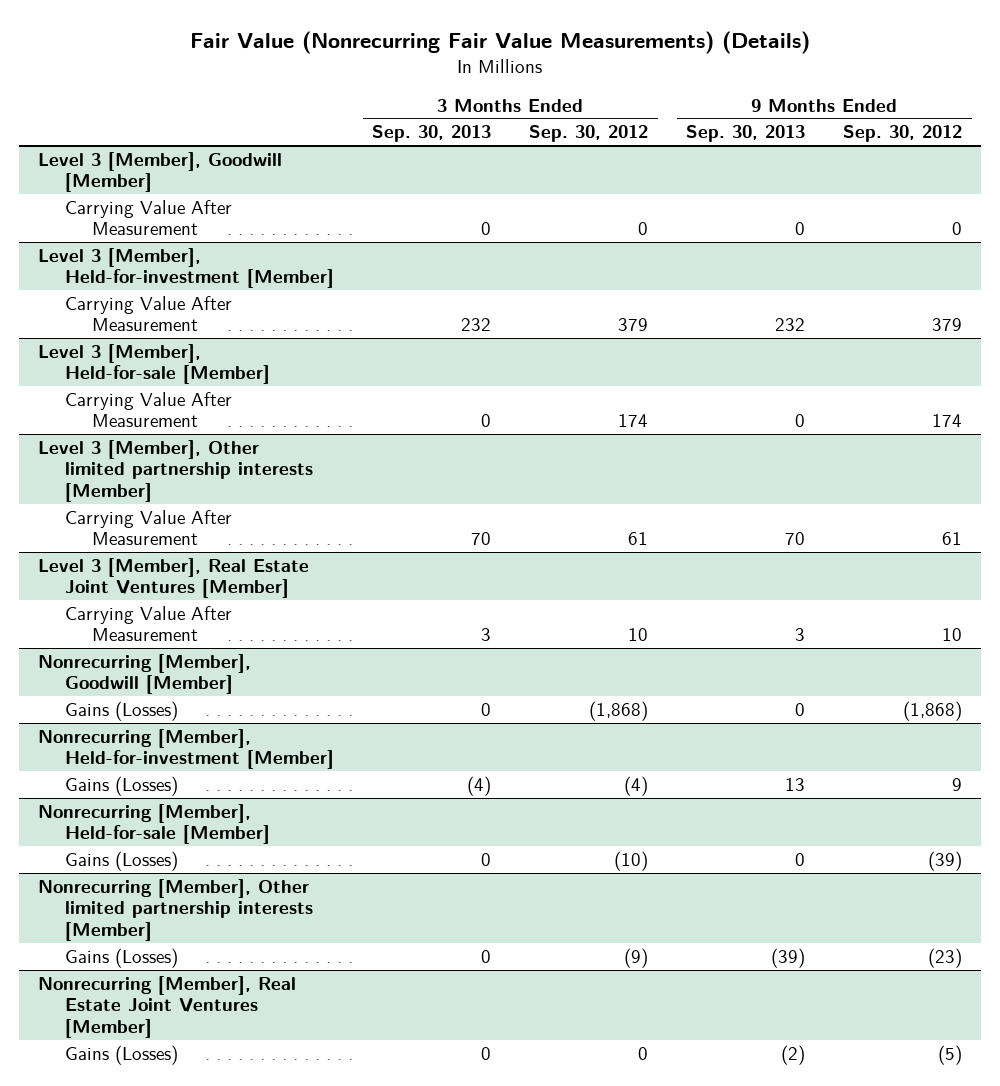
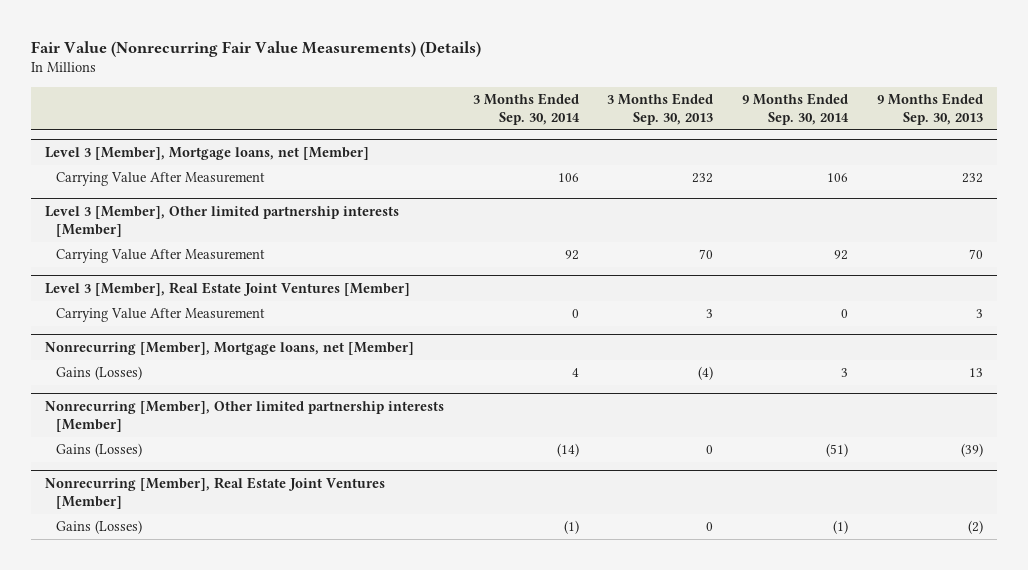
- | 3 Months Ended Sep. 30, 2013 | 3 Months Ended Sep. 30, 2012 | 9 Months Ended Sep. 30, 2013 | 9 Months Ended Sep. 30, 2012
+ | 3 Months Ended Sep. 30, 2014 | 3 Months Ended Sep. 30, 2013 | 9 Months Ended Sep. 30, 2014 | 9 Months Ended Sep. 30, 2013
- Level 3 [Member], Goodwill [Member]
- Carrying Value After Measurement | 0 | 0 | 0 | 0
- Level 3 [Member], Held-for-investment [Member]
+ Level 3 [Member], Mortgage loans, net [Member]
- Level 3 [Member], Held-for-sale [Member]
- Carrying Value After Measurement | 0 | 174 | 0 | 174
- Nonrecurring [Member], Goodwill [Member]
- Gains (Losses) | 0 | (1,868) | 0 | (1,868)
- Nonrecurring [Member], Held-for-investment [Member]
+ Nonrecurring [Member], Mortgage loans, net [Member]
- Nonrecurring [Member], Held-for-sale [Member]
- Gains (Losses) | 0 | (10) | 0 | (39)

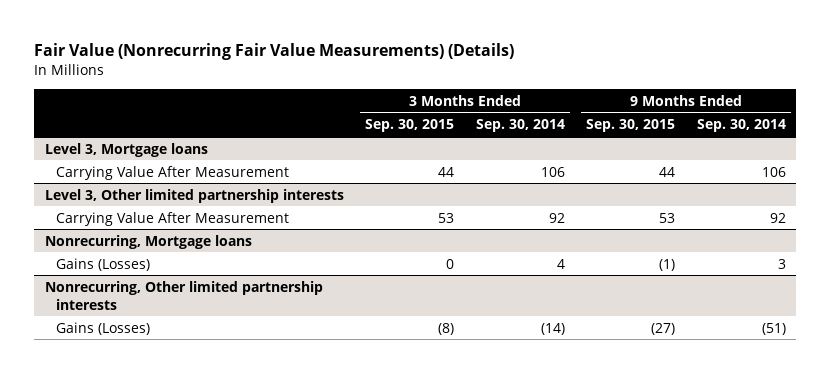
- | 3 Months Ended Sep. 30, 2014 | 3 Months Ended Sep. 30, 2013 | 9 Months Ended Sep. 30, 2014 | 9 Months Ended Sep. 30, 2013
+ | 3 Months Ended Sep. 30, 2015 | 3 Months Ended Sep. 30, 2014 | 9 Months Ended Sep. 30, 2015 | 9 Months Ended Sep. 30, 2014
- Level 3 [Member], Mortgage loans, net [Member]
+ Level 3, Mortgage loans
- Level 3 [Member], Other limited partnership interests [Member]
+ Level 3, Other limited partnership interests
- Level 3 [Member], Real Estate Joint Ventures [Member]
- Carrying Value After Measurement | 0 | 3 | 0 | 3
- Nonrecurring [Member], Mortgage loans, net [Member]
+ Nonrecurring, Mortgage loans
- Nonrecurring [Member], Other limited partnership interests [Member]
+ Nonrecurring, Other limited partnership interests
- Nonrecurring [Member], Real Estate Joint Ventures [Member]
- Gains (Losses) | (1) | 0 | (1) | (2)

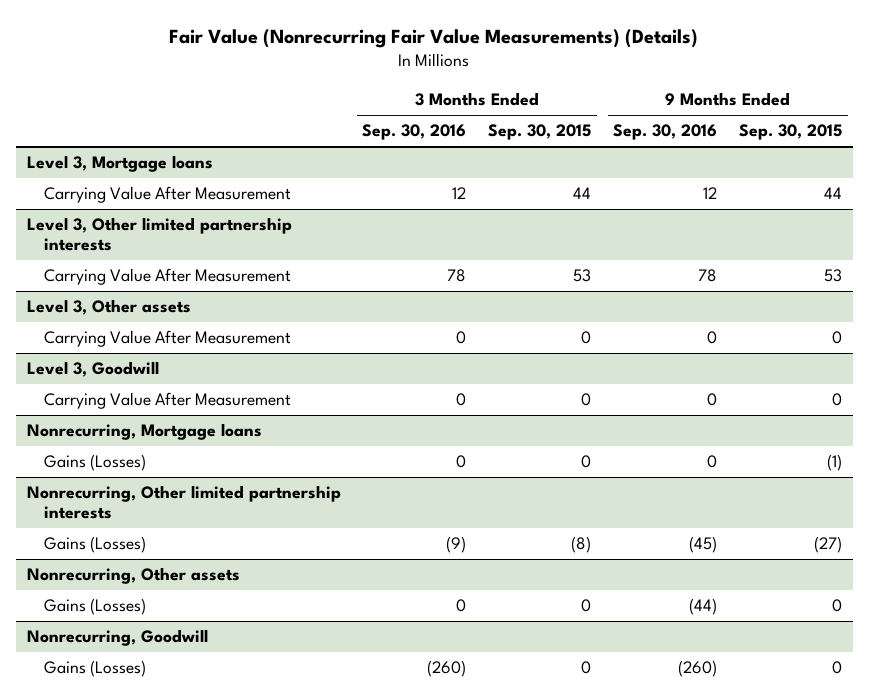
- | 3 Months Ended Sep. 30, 2015 | 3 Months Ended Sep. 30, 2014 | 9 Months Ended Sep. 30, 2015 | 9 Months Ended Sep. 30, 2014
+ | 3 Months Ended Sep. 30, 2016 | 3 Months Ended Sep. 30, 2015 | 9 Months Ended Sep. 30, 2016 | 9 Months Ended Sep. 30, 2015
+ Level 3, Other assets
+ Carrying Value After Measurement | 0 | 0 | 0 | 0
+ Level 3, Goodwill
+ Carrying Value After Measurement | 0 | 0 | 0 | 0
+ Nonrecurring, Other assets
+ Gains (Losses) | 0 | 0 | (44) | 0
+ Nonrecurring, Goodwill
+ Gains (Losses) | (260) | 0 | (260) | 0

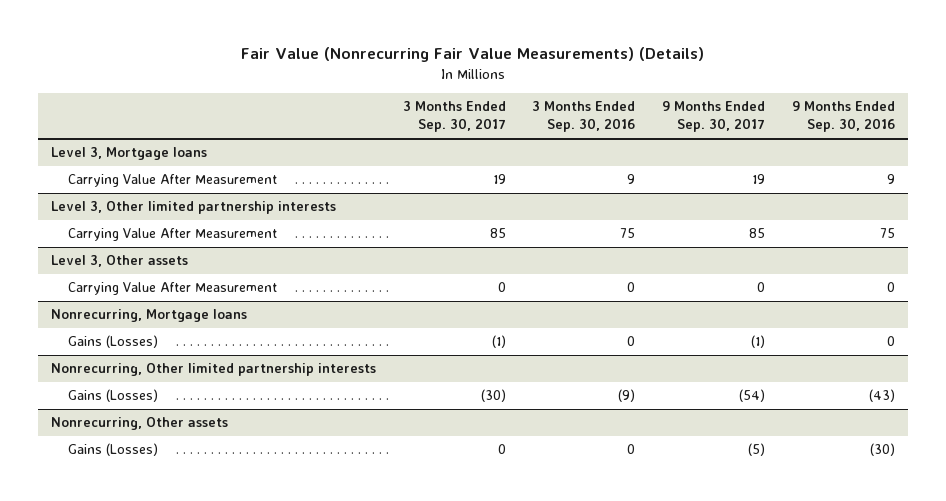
- | 3 Months Ended Sep. 30, 2016 | 3 Months Ended Sep. 30, 2015 | 9 Months Ended Sep. 30, 2016 | 9 Months Ended Sep. 30, 2015
+ | 3 Months Ended Sep. 30, 2017 | 3 Months Ended Sep. 30, 2016 | 9 Months Ended Sep. 30, 2017 | 9 Months Ended Sep. 30, 2016
@ Level 3, Mortgage loans
- Carrying Value After Measurement | 12 | 44 | 12 | 44
+ Carrying Value After Measurement | 19 | 9 | 19 | 9
@ Level 3, Other limited partnership interests
- Carrying Value After Measurement | 78 | 53 | 78 | 53
+ Carrying Value After Measurement | 85 | 75 | 85 | 75
- Level 3, Goodwill
- Carrying Value After Measurement | 0 | 0 | 0 | 0
@ Nonrecurring, Other limited partnership interests
- Gains (Losses) | (9) | (8) | (45) | (27)
+ Gains (Losses) | (30) | (9) | (54) | (43)
@ Nonrecurring, Other assets
- Gains (Losses) | 0 | 0 | (44) | 0
- Nonrecurring, Goodwill
- Gains (Losses) | (260) | 0 | (260) | 0
@ Nonrecurring, Other assets
+ Gains (Losses) | 0 | 0 | (5) | (30)

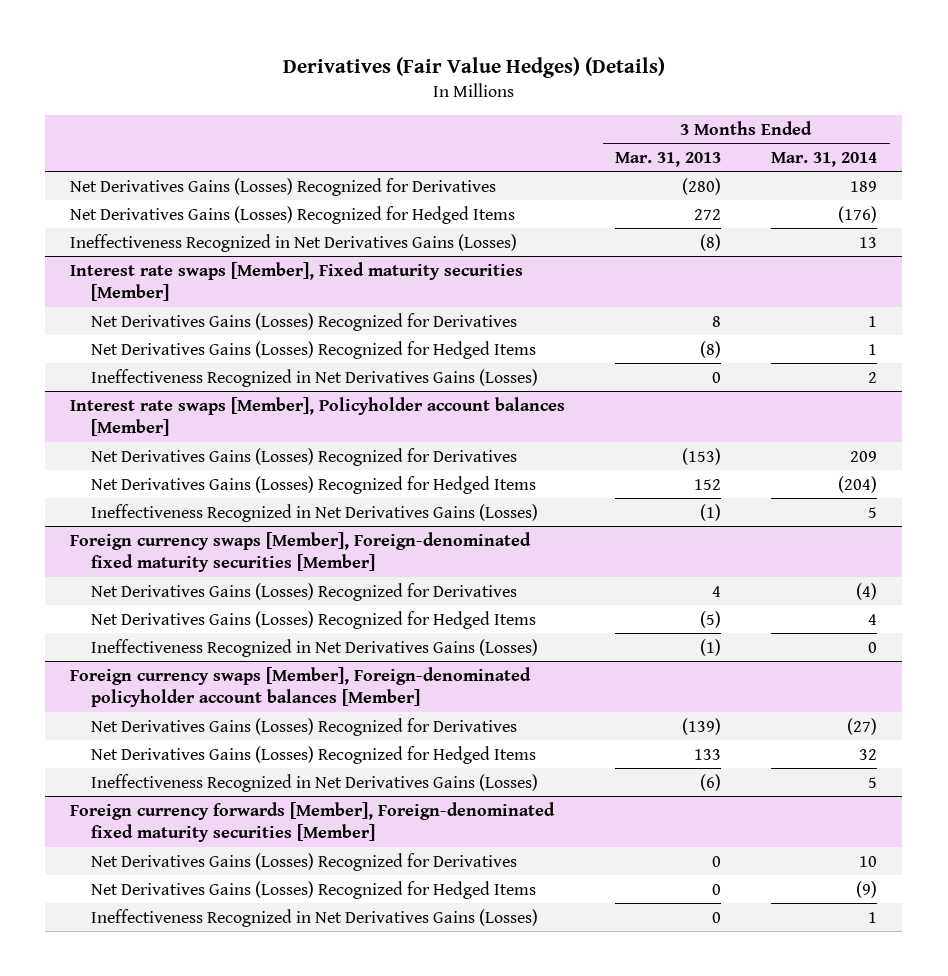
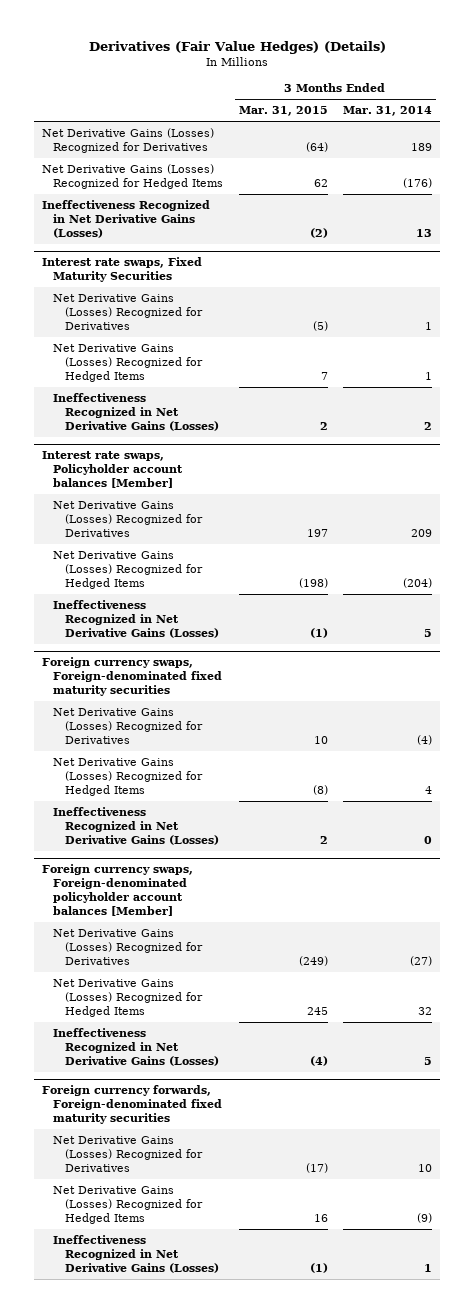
- | 3 Months Ended Mar. 31, 2013 | 3 Months Ended Mar. 31, 2014
+ | 3 Months Ended Mar. 31, 2015 | 3 Months Ended Mar. 31, 2014
- Net Derivatives Gains (Losses) Recognized for Derivatives | (280) | 189
- Net Derivatives Gains (Losses) Recognized for Hedged Items | 272 | (176)
- Ineffectiveness Recognized in Net Derivatives Gains (Losses) | (8) | 13
- Interest rate swaps [Member], Fixed maturity securities [Member]
- Net Derivatives Gains (Losses) Recognized for Derivatives | 8 | 1
- Net Derivatives Gains (Losses) Recognized for Hedged Items | (8) | 1
- Ineffectiveness Recognized in Net Derivatives Gains (Losses) | 0 | 2
- Interest rate swaps [Member], Policyholder account balances [Member]
- Net Derivatives Gains (Losses) Recognized for Derivatives | (153) | 209
- Net Derivatives Gains (Losses) Recognized for Hedged Items | 152 | (204)
- Ineffectiveness Recognized in Net Derivatives Gains (Losses) | (1) | 5
- Foreign currency swaps [Member], Foreign-denominated fixed maturity securities [Member]
- Net Derivatives Gains (Losses) Recognized for Derivatives | 4 | (4)
- Net Derivatives Gains (Losses) Recognized for Hedged Items | (5) | 4
- Ineffectiveness Recognized in Net Derivatives Gains (Losses) | (1) | 0
- Foreign currency swaps [Member], Foreign-denominated policyholder account balances [Member]
- Net Derivatives Gains (Losses) Recognized for Derivatives | (139) | (27)
- Net Derivatives Gains (Losses) Recognized for Hedged Items | 133 | 32
- Ineffectiveness Recognized in Net Derivatives Gains (Losses) | (6) | 5
- Foreign currency forwards [Member], Foreign-denominated fixed maturity securities [Member]
- Net Derivatives Gains (Losses) Recognized for Derivatives | 0 | 10
- Net Derivatives Gains (Losses) Recognized for Hedged Items | 0 | (9)
- Ineffectiveness Recognized in Net Derivatives Gains (Losses) | 0 | 1
+ Net Derivative Gains (Losses) Recognized for Derivatives | (64) | 189
+ Net Derivative Gains (Losses) Recognized for Hedged Items | 62 | (176)
+ Ineffectiveness Recognized in Net Derivative Gains (Losses) | (2) | 13
+ Interest rate swaps, Fixed Maturity Securities
+ Net Derivative Gains (Losses) Recognized for Derivatives | (5) | 1
+ Net Derivative Gains (Losses) Recognized for Hedged Items | 7 | 1
+ Ineffectiveness Recognized in Net Derivative Gains (Losses) | 2 | 2
+ Interest rate swaps, Policyholder account balances [Member]
+ Net Derivative Gains (Losses) Recognized for Derivatives | 197 | 209
+ Net Derivative Gains (Losses) Recognized for Hedged Items | (198) | (204)
+ Ineffectiveness Recognized in Net Derivative Gains (Losses) | (1) | 5
+ Foreign currency swaps, Foreign-denominated fixed maturity securities
+ Net Derivative Gains (Losses) Recognized for Derivatives | 10 | (4)
+ Net Derivative Gains (Losses) Recognized for Hedged Items | (8) | 4
+ Ineffectiveness Recognized in Net Derivative Gains (Losses) | 2 | 0
+ Foreign currency swaps, Foreign-denominated policyholder account balances [Member]
+ Net Derivative Gains (Losses) Recognized for Derivatives | (249) | (27)
+ Net Derivative Gains (Losses) Recognized for Hedged Items | 245 | 32
+ Ineffectiveness Recognized in Net Derivative Gains (Losses) | (4) | 5
+ Foreign currency forwards, Foreign-denominated fixed maturity securities
+ Net Derivative Gains (Losses) Recognized for Derivatives | (17) | 10
+ Net Derivative Gains (Losses) Recognized for Hedged Items | 16 | (9)
+ Ineffectiveness Recognized in Net Derivative Gains (Losses) | (1) | 1

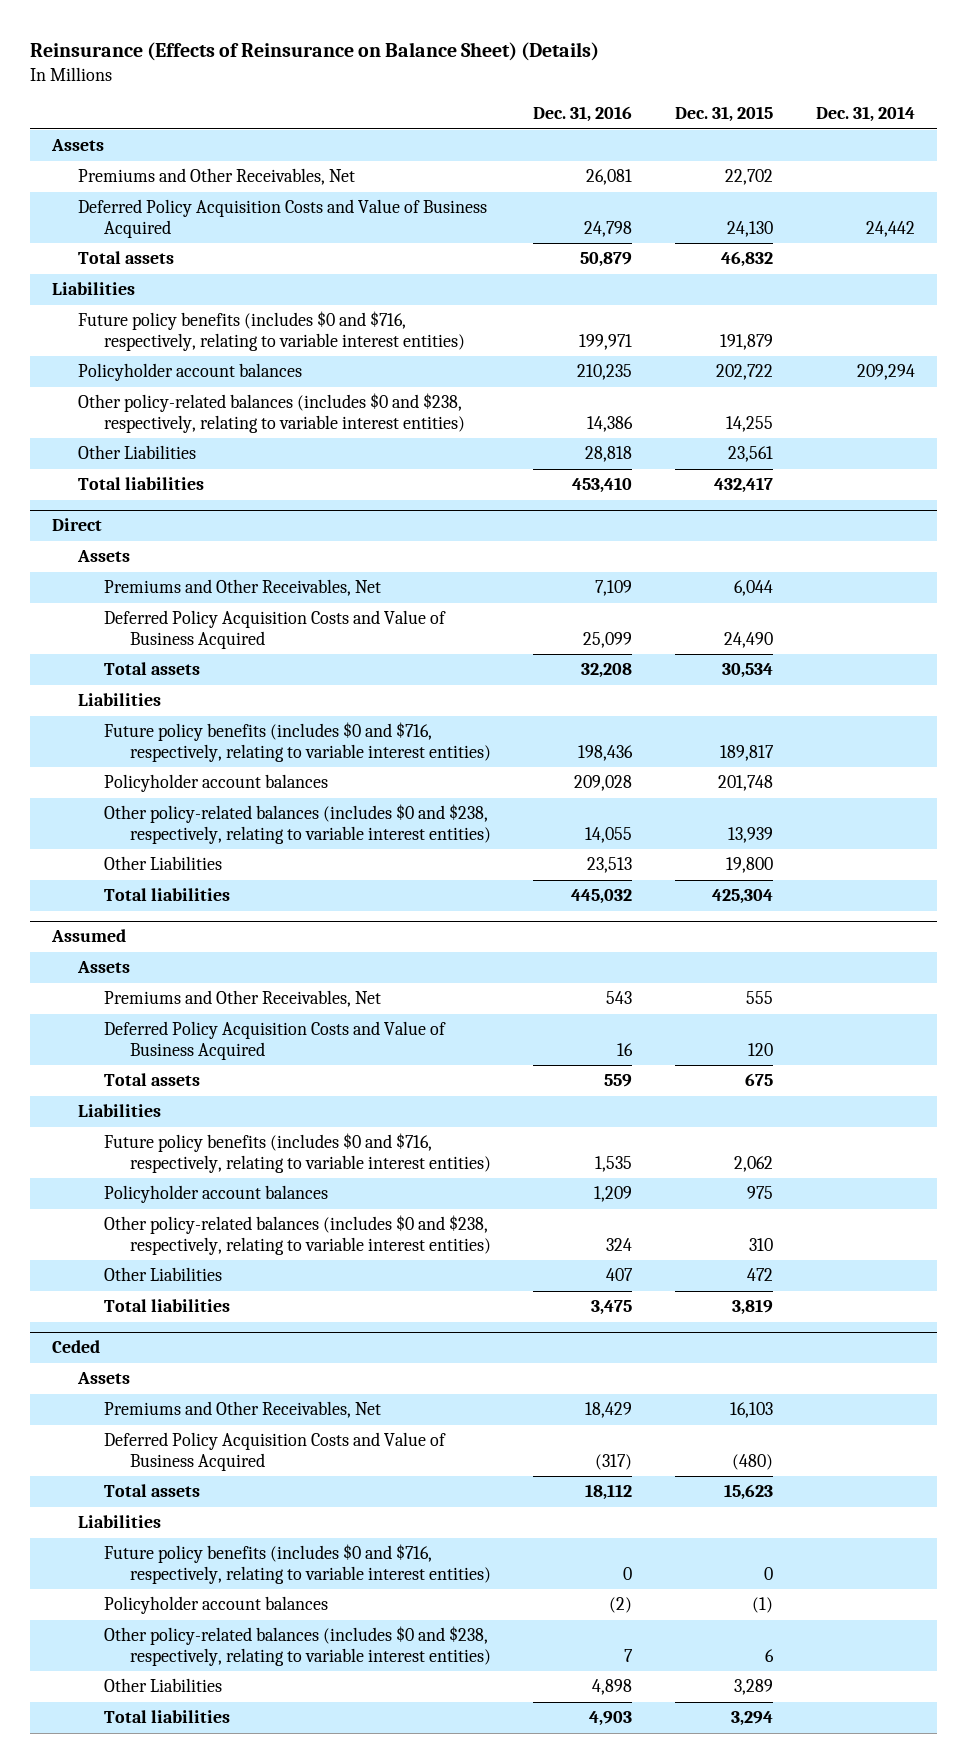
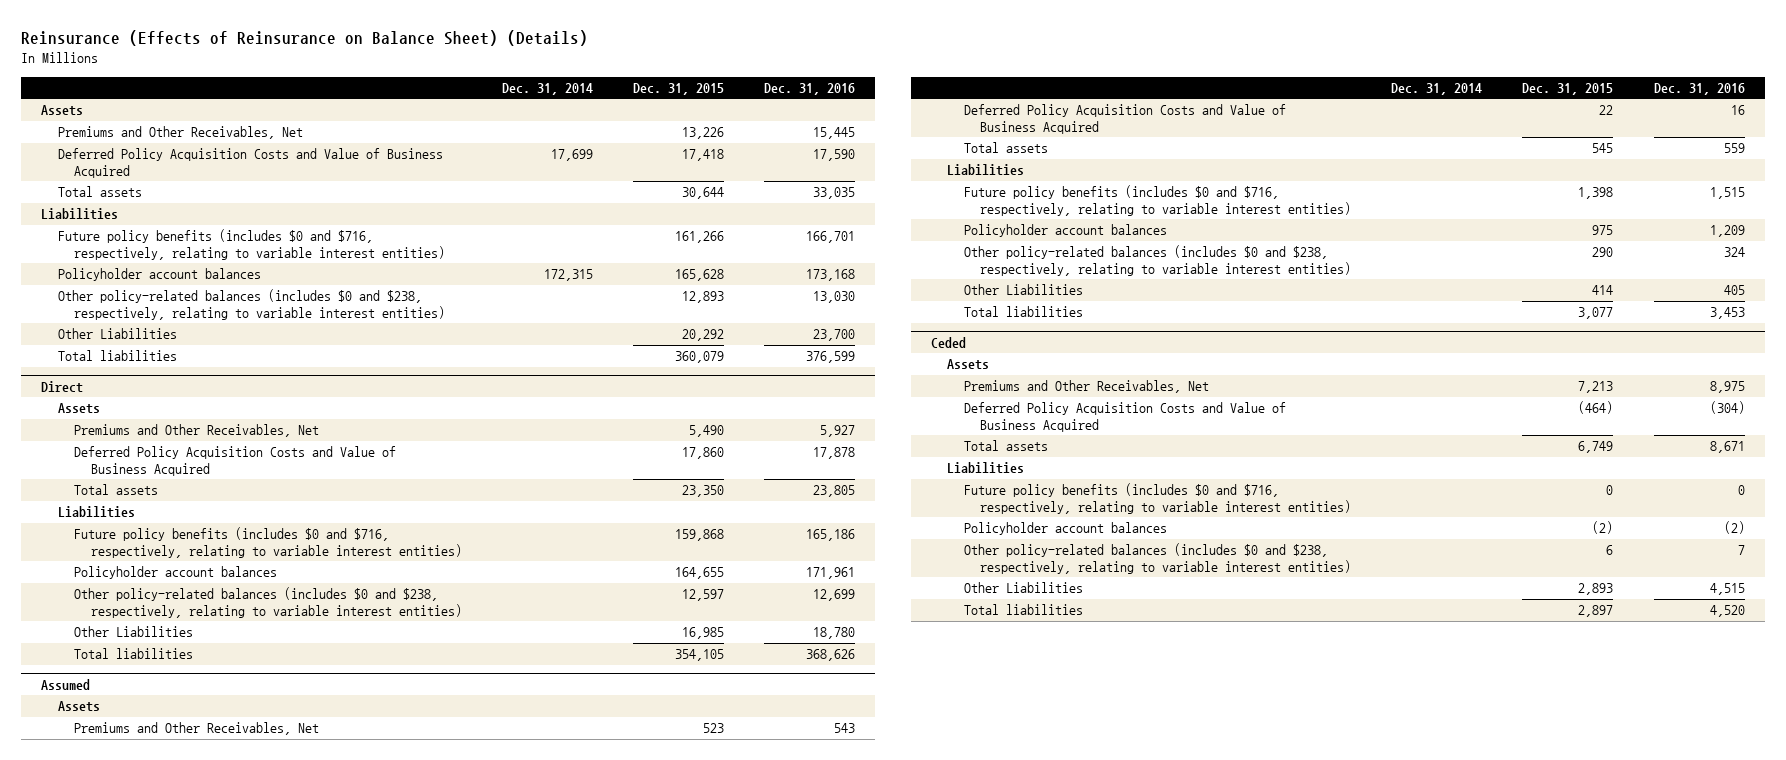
- | Dec. 31, 2016 | Dec. 31, 2015 | Dec. 31, 2014
+ | Dec. 31, 2014 | Dec. 31, 2015 | Dec. 31, 2016
- Premiums and Other Receivables, Net | 26,081 | 22,702 |
- Deferred Policy Acquisition Costs and Value of Business Acquired | 24,798 | 24,130 | 24,442
- Total assets | 50,879 | 46,832 |
+ Premiums and Other Receivables, Net | | 13,226 | 15,445
+ Deferred Policy Acquisition Costs and Value of Business Acquired | 17,699 | 17,418 | 17,590
+ Total assets | | 30,644 | 33,035
- Future policy benefits (includes $0 and $716, respectively, relating to variable interest entities) | 199,971 | 191,879 |
- Policyholder account balances | 210,235 | 202,722 | 209,294
- Other policy-related balances (includes $0 and $238, respectively, relating to variable interest entities) | 14,386 | 14,255 |
- Other Liabilities | 28,818 | 23,561 |
- Total liabilities | 453,410 | 432,417 |
+ Future policy benefits (includes $0 and $716, respectively, relating to variable interest entities) | | 161,266 | 166,701
+ Policyholder account balances | 172,315 | 165,628 | 173,168
+ Other policy-related balances (includes $0 and $238, respectively, relating to variable interest entities) | | 12,893 | 13,030
+ Other Liabilities | | 20,292 | 23,700
+ Total liabilities | | 360,079 | 376,599
@ Direct
- Premiums and Other Receivables, Net | 7,109 | 6,044 |
- Deferred Policy Acquisition Costs and Value of Business Acquired | 25,099 | 24,490 |
- Total assets | 32,208 | 30,534 |
+ Premiums and Other Receivables, Net | | 5,490 | 5,927
+ Deferred Policy Acquisition Costs and Value of Business Acquired | | 17,860 | 17,878
+ Total assets | | 23,350 | 23,805
- Future policy benefits (includes $0 and $716, respectively, relating to variable interest entities) | 198,436 | 189,817 |
- Policyholder account balances | 209,028 | 201,748 |
- Other policy-related balances (includes $0 and $238, respectively, relating to variable interest entities) | 14,055 | 13,939 |
- Other Liabilities | 23,513 | 19,800 |
- Total liabilities | 445,032 | 425,304 |
+ Future policy benefits (includes $0 and $716, respectively, relating to variable interest entities) | | 159,868 | 165,186
+ Policyholder account balances | | 164,655 | 171,961
+ Other policy-related balances (includes $0 and $238, respectively, relating to variable interest entities) | | 12,597 | 12,699
+ Other Liabilities | | 16,985 | 18,780
+ Total liabilities | | 354,105 | 368,626
@ Assumed
- Premiums and Other Receivables, Net | 543 | 555 |
- Deferred Policy Acquisition Costs and Value of Business Acquired | 16 | 120 |
- Total assets | 559 | 675 |
+ Premiums and Other Receivables, Net | | 523 | 543
+ Deferred Policy Acquisition Costs and Value of Business Acquired | | 22 | 16
+ Total assets | | 545 | 559
- Future policy benefits (includes $0 and $716, respectively, relating to variable interest entities) | 1,535 | 2,062 |
+ Future policy benefits (includes $0 and $716, respectively, relating to variable interest entities) | | 1,398 | 1,515
- Other policy-related balances (includes $0 and $238, respectively, relating to variable interest entities) | 324 | 310 |
- Other Liabilities | 407 | 472 |
- Total liabilities | 3,475 | 3,819 |
+ Other policy-related balances (includes $0 and $238, respectively, relating to variable interest entities) | | 290 | 324
+ Other Liabilities | | 414 | 405
+ Total liabilities | | 3,077 | 3,453
@ Ceded
- Premiums and Other Receivables, Net | 18,429 | 16,103 |
- Deferred Policy Acquisition Costs and Value of Business Acquired | (317) | (480) |
- Total assets | 18,112 | 15,623 |
+ Premiums and Other Receivables, Net | | 7,213 | 8,975
+ Deferred Policy Acquisition Costs and Value of Business Acquired | | (464) | (304)
+ Total assets | | 6,749 | 8,671
- Policyholder account balances | (2) | (1) |
+ Policyholder account balances | | (2) | (2)
- Other Liabilities | 4,898 | 3,289 |
- Total liabilities | 4,903 | 3,294 |
+ Other Liabilities | | 2,893 | 4,515
+ Total liabilities | | 2,897 | 4,520

